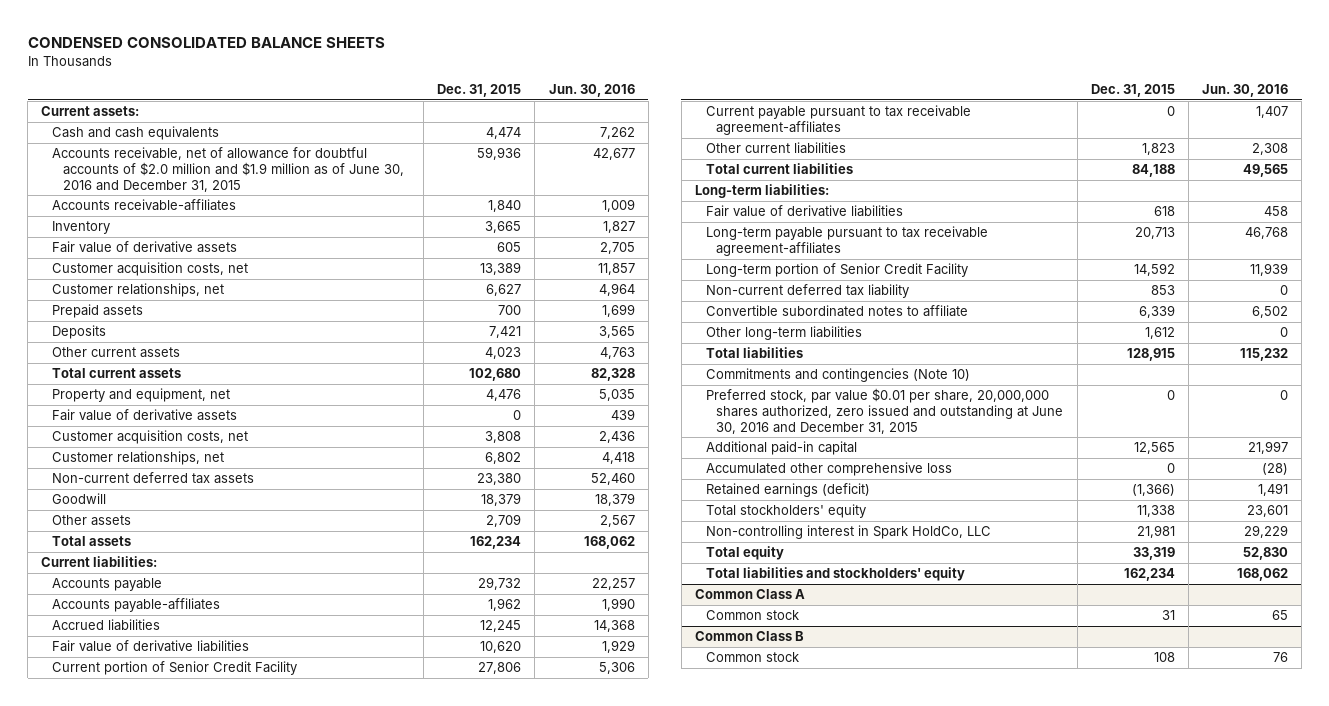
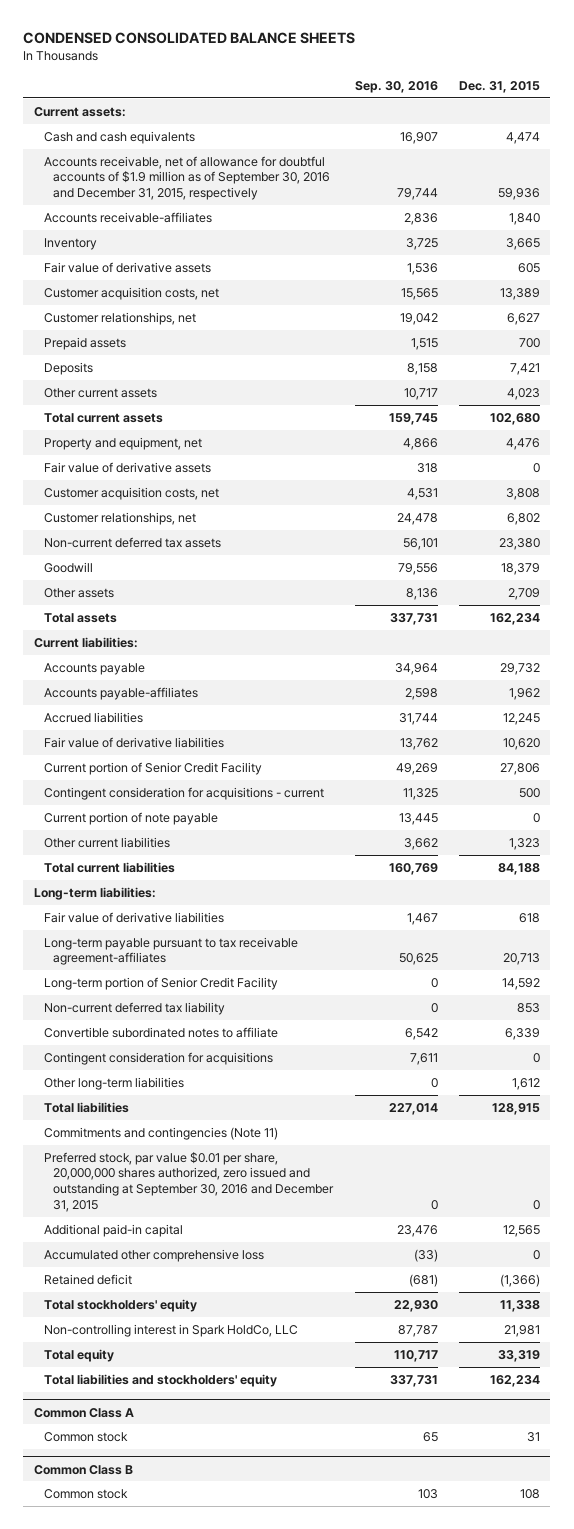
- | Dec. 31, 2015 | Jun. 30, 2016
+ | Sep. 30, 2016 | Dec. 31, 2015
- Accounts receivable, net of allowance for doubtful accounts of $2.0 million and $1.9 million as of June 30, 2016 and December 31, 2015 | 59,936 | 42,677
+ Accounts receivable, net of allowance for doubtful accounts of $1.9 million as of September 30, 2016 and December 31, 2015, respectively | 79,744 | 59,936
- Current payable pursuant to tax receivable agreement-affiliates | 0 | 1,407
- Other current liabilities | 1,823 | 2,308
+ Contingent consideration for acquisitions - current | 11,325 | 500
+ Current portion of note payable | 13,445 | 0
+ Other current liabilities | 3,662 | 1,323
+ Contingent consideration for acquisitions | 7,611 | 0
- Commitments and contingencies (Note 10)
- Preferred stock, par value $0.01 per share, 20,000,000 shares authorized, zero issued and outstanding at June 30, 2016 and December 31, 2015 | 0 | 0
+ Commitments and contingencies (Note 11)
+ Preferred stock, par value $0.01 per share, 20,000,000 shares authorized, zero issued and outstanding at September 30, 2016 and December 31, 2015 | 0 | 0
- Retained earnings (deficit) | (1,366) | 1,491
+ Retained deficit | (681) | (1,366)

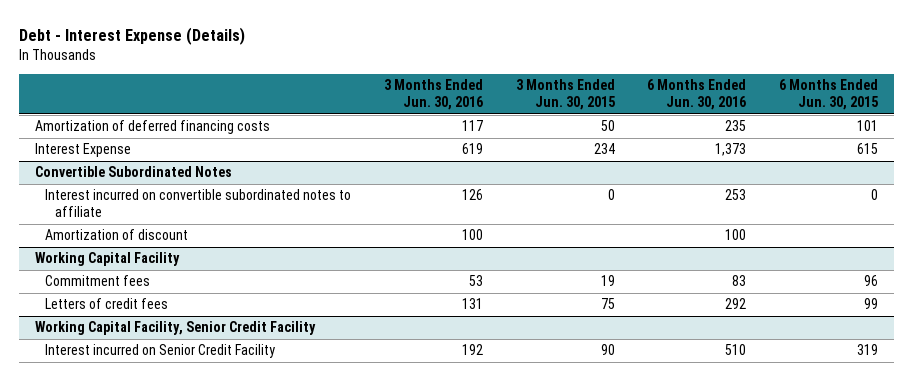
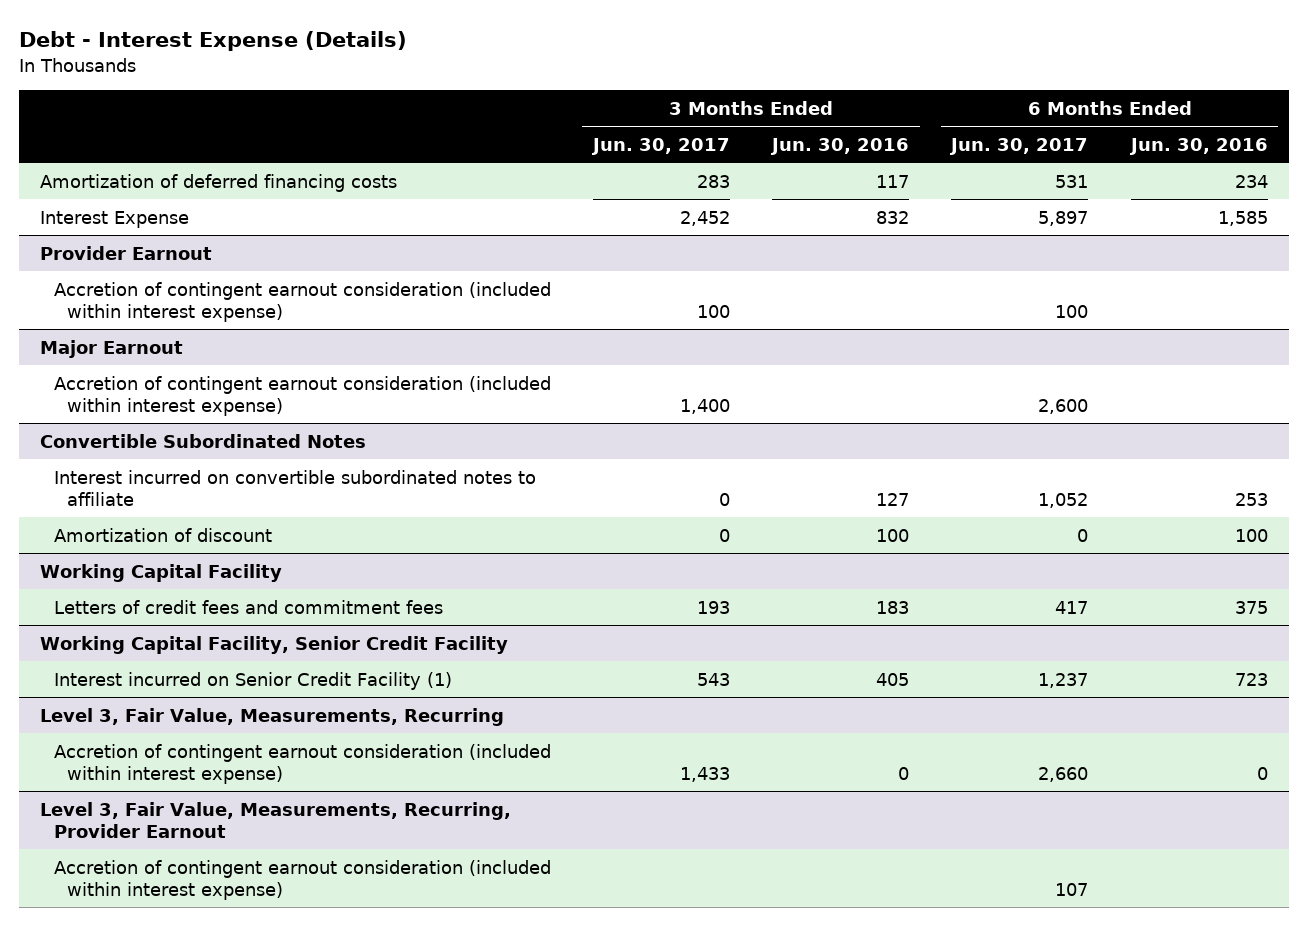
- | 3 Months Ended Jun. 30, 2016 | 3 Months Ended Jun. 30, 2015 | 6 Months Ended Jun. 30, 2016 | 6 Months Ended Jun. 30, 2015
+ | 3 Months Ended Jun. 30, 2017 | 3 Months Ended Jun. 30, 2016 | 6 Months Ended Jun. 30, 2017 | 6 Months Ended Jun. 30, 2016
- Amortization of deferred financing costs | 117 | 50 | 235 | 101
- Interest Expense | 619 | 234 | 1,373 | 615
+ Amortization of deferred financing costs | 283 | 117 | 531 | 234
+ Interest Expense | 2,452 | 832 | 5,897 | 1,585
+ Provider Earnout
+ Accretion of contingent earnout consideration (included within interest expense) | 100 | | 100 |
+ Major Earnout
+ Accretion of contingent earnout consideration (included within interest expense) | 1,400 | | 2,600 |
@ Convertible Subordinated Notes
- Interest incurred on convertible subordinated notes to affiliate | 126 | 0 | 253 | 0
+ Interest incurred on convertible subordinated notes to affiliate | 0 | 127 | 1,052 | 253
@ Working Capital Facility
- Commitment fees | 53 | 19 | 83 | 96
- Letters of credit fees | 131 | 75 | 292 | 99
+ Letters of credit fees and commitment fees | 193 | 183 | 417 | 375
@ Working Capital Facility, Senior Credit Facility
- Interest incurred on Senior Credit Facility | 192 | 90 | 510 | 319
+ Interest incurred on Senior Credit Facility (1) | 543 | 405 | 1,237 | 723
+ Level 3, Fair Value, Measurements, Recurring
+ Accretion of contingent earnout consideration (included within interest expense) | 1,433 | 0 | 2,660 | 0
+ Level 3, Fair Value, Measurements, Recurring, Provider Earnout
+ Accretion of contingent earnout consideration (included within interest expense) | | | 107 |

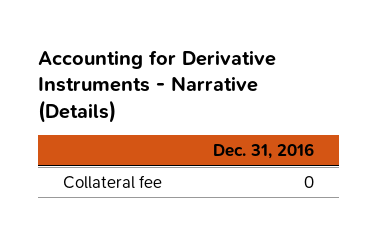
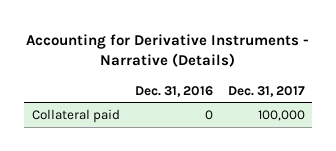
- | Dec. 31, 2016
+ | Dec. 31, 2016 | Dec. 31, 2017
- Collateral fee | 0
+ Collateral paid | 0 | 100,000

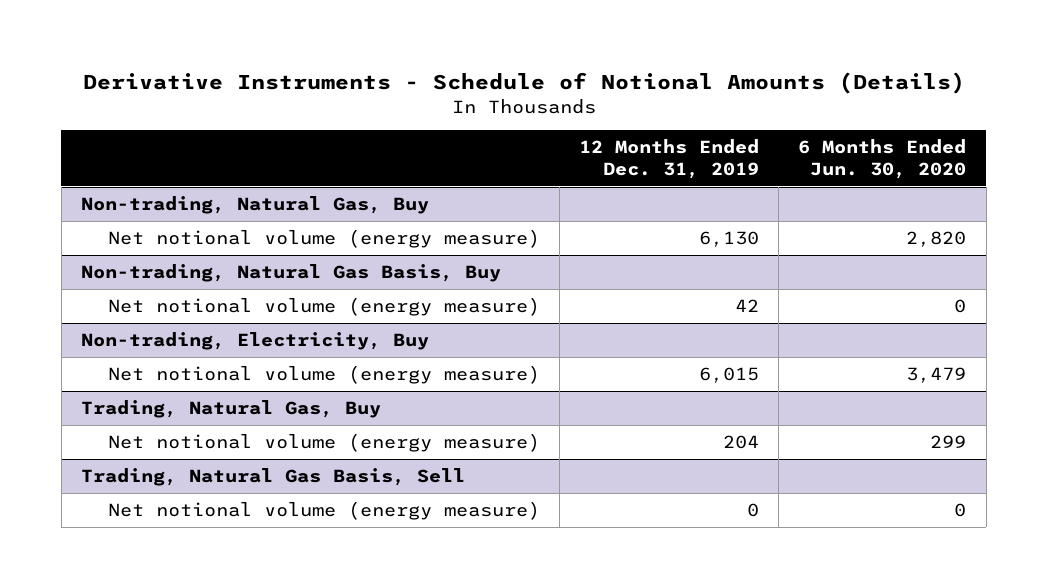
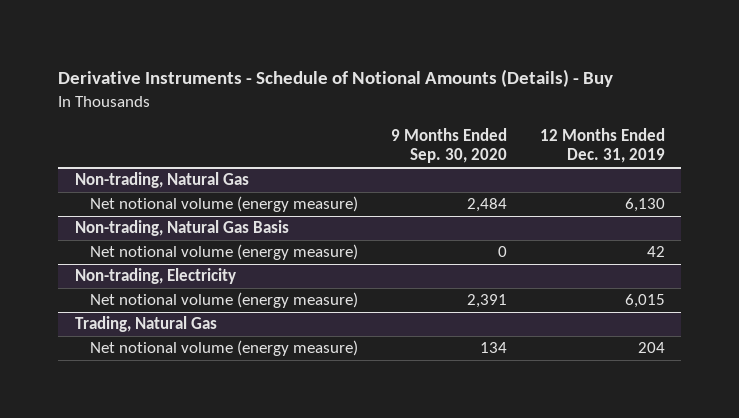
- Derivative Instruments - Schedule of Notional Amounts (Details)
+ Derivative Instruments - Schedule of Notional Amounts (Details) - Buy
- | 12 Months Ended Dec. 31, 2019 | 6 Months Ended Jun. 30, 2020
+ | 9 Months Ended Sep. 30, 2020 | 12 Months Ended Dec. 31, 2019
- Non-trading, Natural Gas, Buy
+ Non-trading, Natural Gas
- Non-trading, Natural Gas Basis, Buy
+ Non-trading, Natural Gas Basis
- Non-trading, Electricity, Buy
+ Non-trading, Electricity
- Trading, Natural Gas, Buy
+ Trading, Natural Gas
- Trading, Natural Gas Basis, Sell
- Net notional volume (energy measure) | 0 | 0

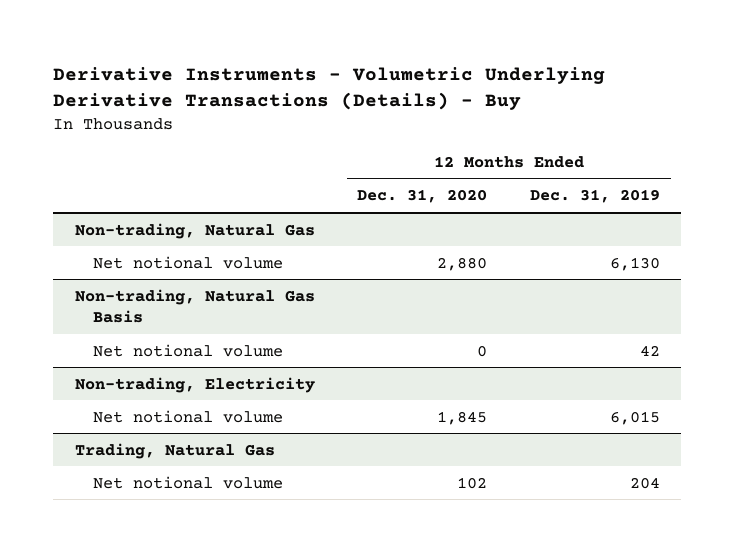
- Derivative Instruments - Schedule of Notional Amounts (Details) - Buy
+ Derivative Instruments - Volumetric Underlying Derivative Transactions (Details) - Buy
- | 9 Months Ended Sep. 30, 2020 | 12 Months Ended Dec. 31, 2019
+ | 12 Months Ended Dec. 31, 2020 | 12 Months Ended Dec. 31, 2019
@ Non-trading, Natural Gas
- Net notional volume (energy measure) | 2,484 | 6,130
+ Net notional volume | 2,880 | 6,130
@ Non-trading, Natural Gas Basis
- Net notional volume (energy measure) | 0 | 42
+ Net notional volume | 0 | 42
@ Non-trading, Electricity
- Net notional volume (energy measure) | 2,391 | 6,015
+ Net notional volume | 1,845 | 6,015
@ Trading, Natural Gas
- Net notional volume (energy measure) | 134 | 204
+ Net notional volume | 102 | 204

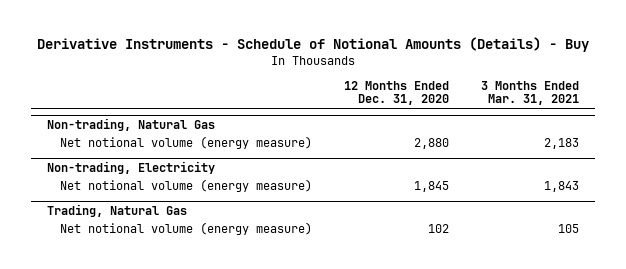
- Derivative Instruments - Volumetric Underlying Derivative Transactions (Details) - Buy
+ Derivative Instruments - Schedule of Notional Amounts (Details) - Buy
- | 12 Months Ended Dec. 31, 2020 | 12 Months Ended Dec. 31, 2019
+ | 12 Months Ended Dec. 31, 2020 | 3 Months Ended Mar. 31, 2021
@ Non-trading, Natural Gas
- Net notional volume | 2,880 | 6,130
- Non-trading, Natural Gas Basis
- Net notional volume | 0 | 42
@ Non-trading, Natural Gas
+ Net notional volume (energy measure) | 2,880 | 2,183
@ Non-trading, Electricity
- Net notional volume | 1,845 | 6,015
+ Net notional volume (energy measure) | 1,845 | 1,843
@ Trading, Natural Gas
- Net notional volume | 102 | 204
+ Net notional volume (energy measure) | 102 | 105

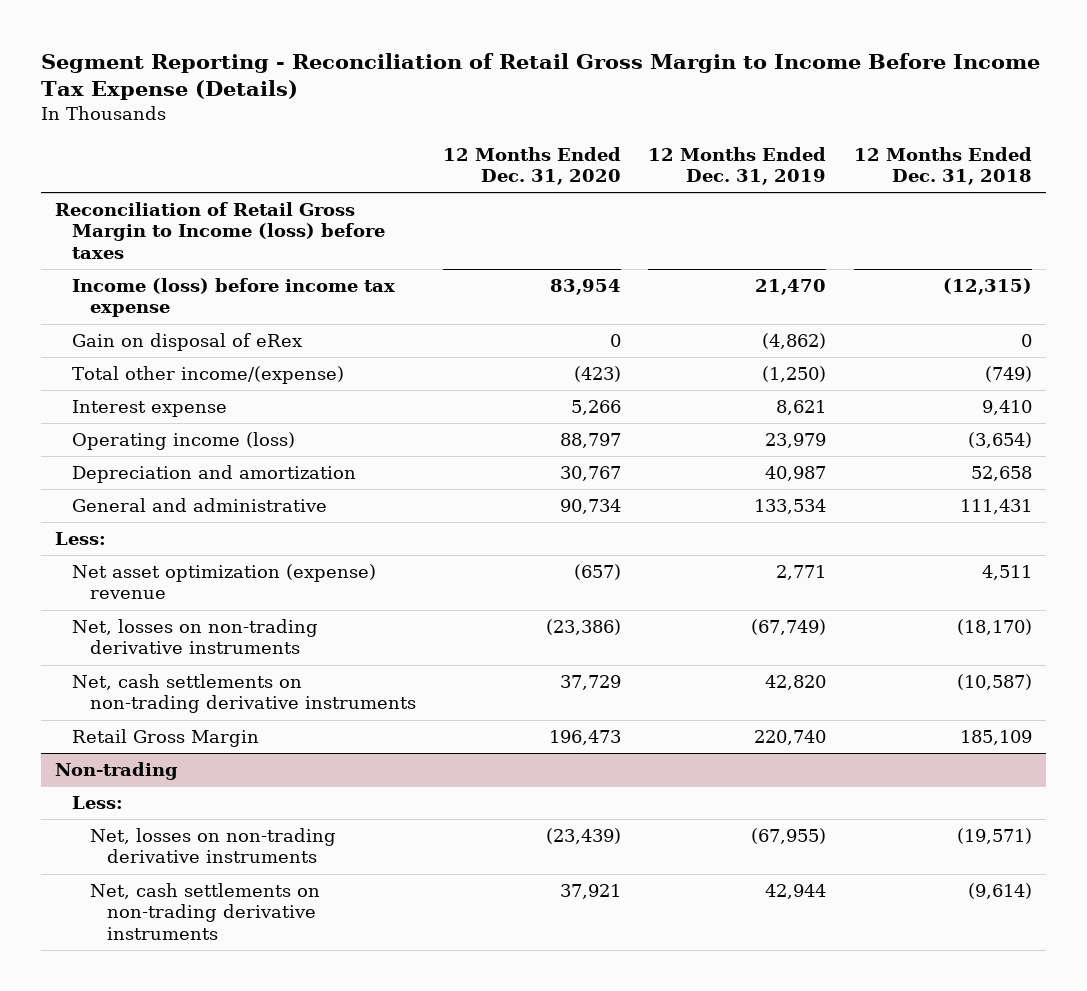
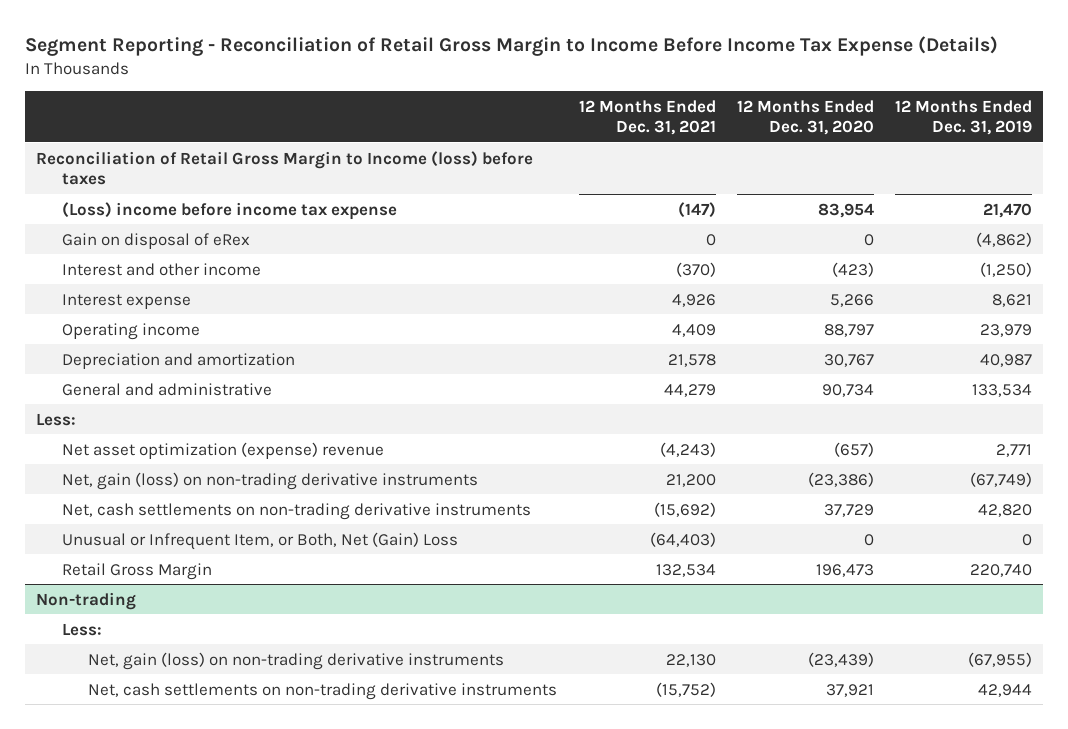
- | 12 Months Ended Dec. 31, 2020 | 12 Months Ended Dec. 31, 2019 | 12 Months Ended Dec. 31, 2018
+ | 12 Months Ended Dec. 31, 2021 | 12 Months Ended Dec. 31, 2020 | 12 Months Ended Dec. 31, 2019
- Income (loss) before income tax expense | 83,954 | 21,470 | (12,315)
+ (Loss) income before income tax expense | (147) | 83,954 | 21,470
- Total other income/(expense) | (423) | (1,250) | (749)
+ Interest and other income | (370) | (423) | (1,250)
- Operating income (loss) | 88,797 | 23,979 | (3,654)
+ Operating income | 4,409 | 88,797 | 23,979
- Net, losses on non-trading derivative instruments | (23,386) | (67,749) | (18,170)
+ Net, gain (loss) on non-trading derivative instruments | 21,200 | (23,386) | (67,749)
+ Unusual or Infrequent Item, or Both, Net (Gain) Loss | (64,403) | 0 | 0
@ Non-trading
- Net, losses on non-trading derivative instruments | (23,439) | (67,955) | (19,571)
+ Net, gain (loss) on non-trading derivative instruments | 22,130 | (23,439) | (67,955)

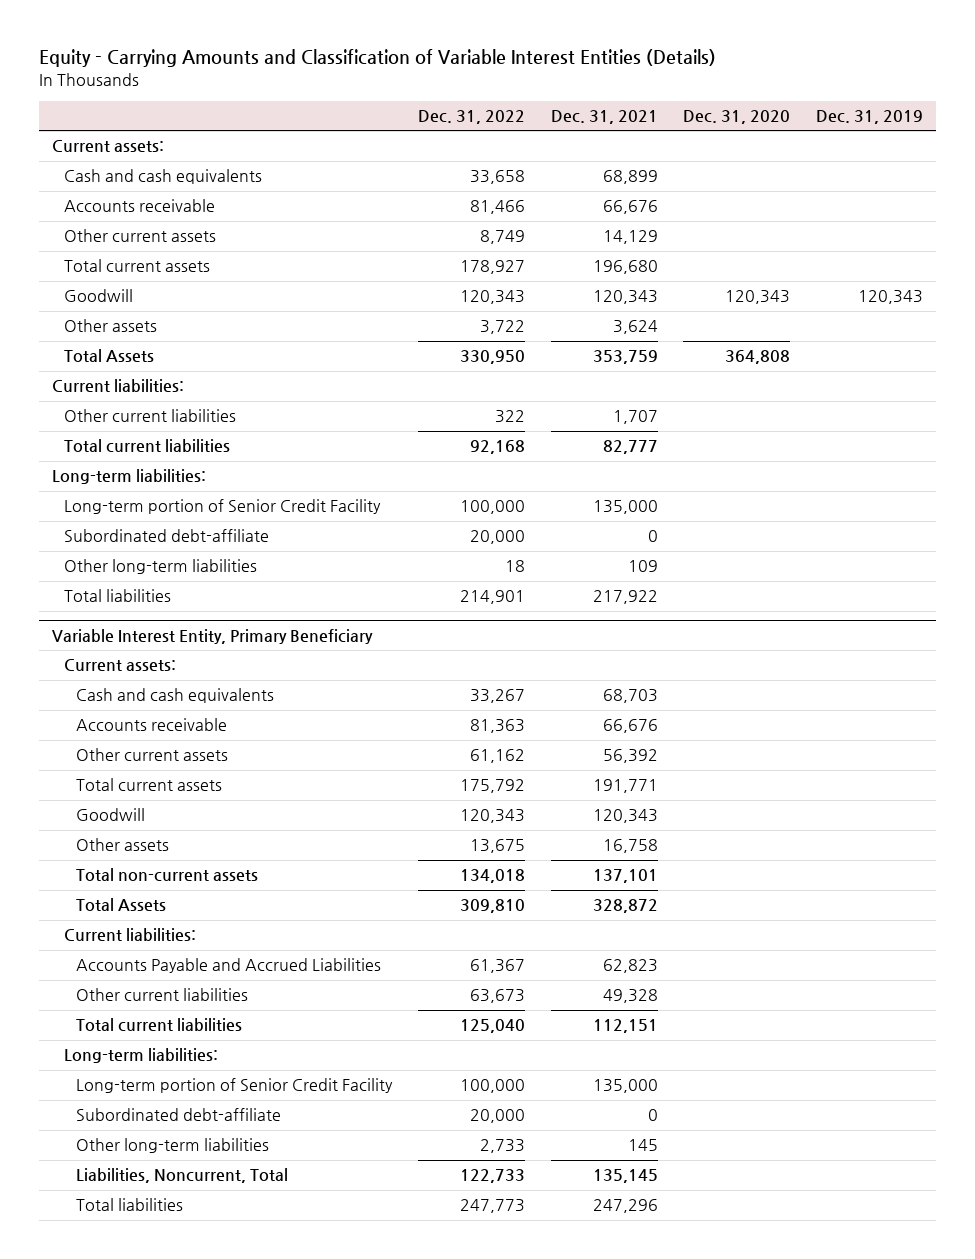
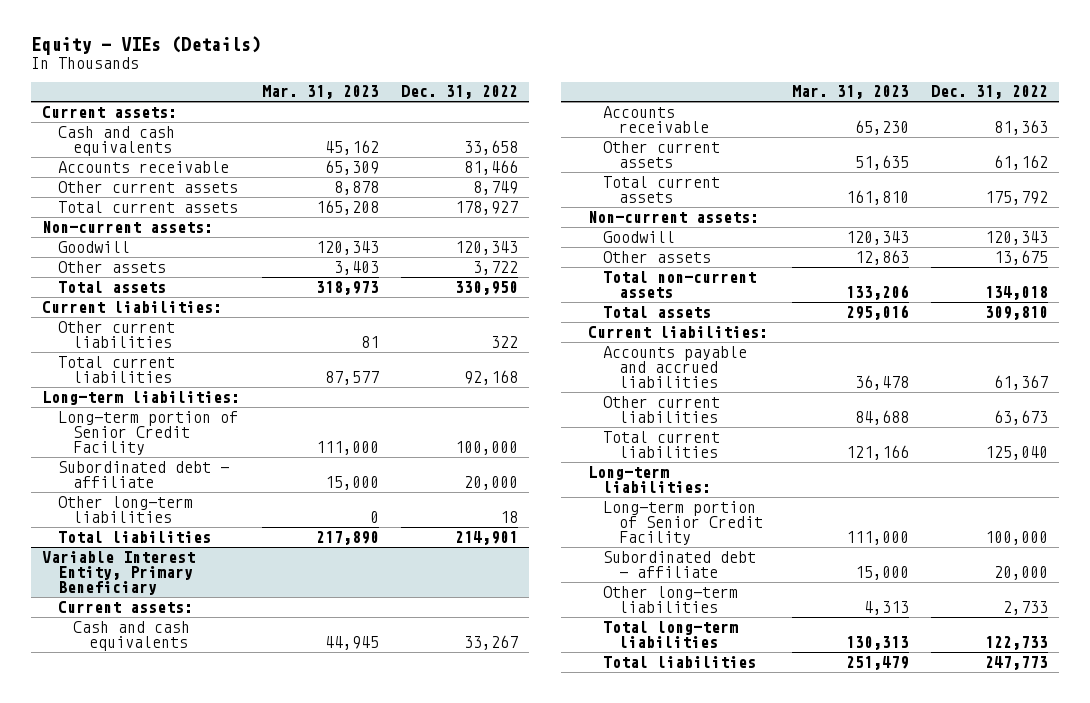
- Equity - Carrying Amounts and Classification of Variable Interest Entities (Details)
+ Equity - VIEs (Details)
- | Dec. 31, 2022 | Dec. 31, 2021 | Dec. 31, 2020 | Dec. 31, 2019
+ | Mar. 31, 2023 | Dec. 31, 2022
+ Non-current assets:
- Total Assets | 330,950 | 353,759 | 364,808 |
+ Total assets | 318,973 | 330,950
- Subordinated debt-affiliate | 20,000 | 0 | |
+ Subordinated debt - affiliate | 15,000 | 20,000
@ Variable Interest Entity, Primary Beneficiary
+ Non-current assets:
- Total Assets | 309,810 | 328,872 | |
+ Total assets | 295,016 | 309,810
- Accounts Payable and Accrued Liabilities | 61,367 | 62,823 | |
+ Accounts payable and accrued liabilities | 36,478 | 61,367
- Subordinated debt-affiliate | 20,000 | 0 | |
+ Subordinated debt - affiliate | 15,000 | 20,000
- Liabilities, Noncurrent, Total | 122,733 | 135,145 | |
+ Total long-term liabilities | 130,313 | 122,733

